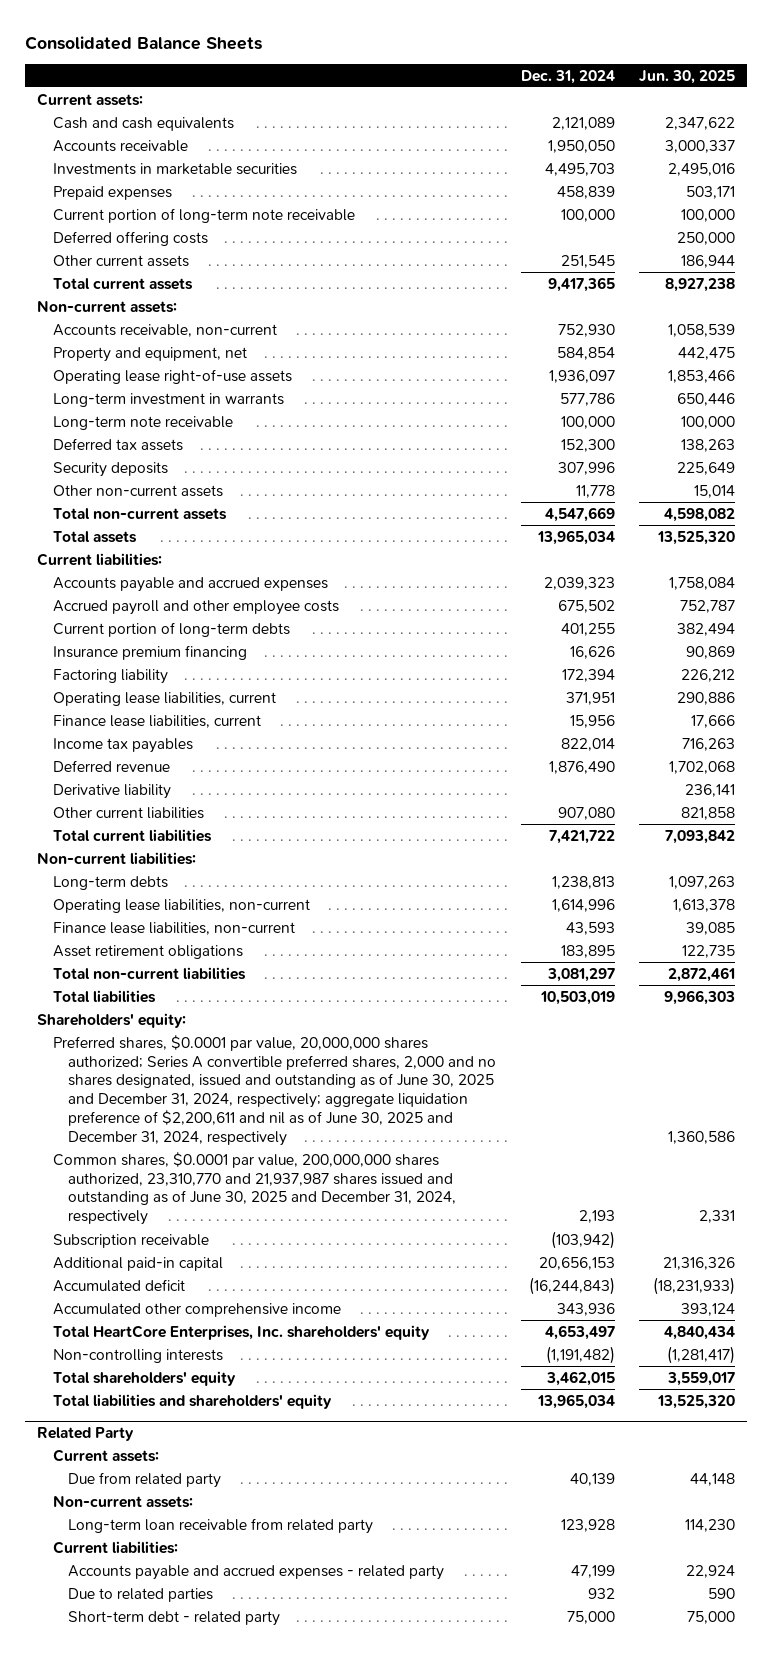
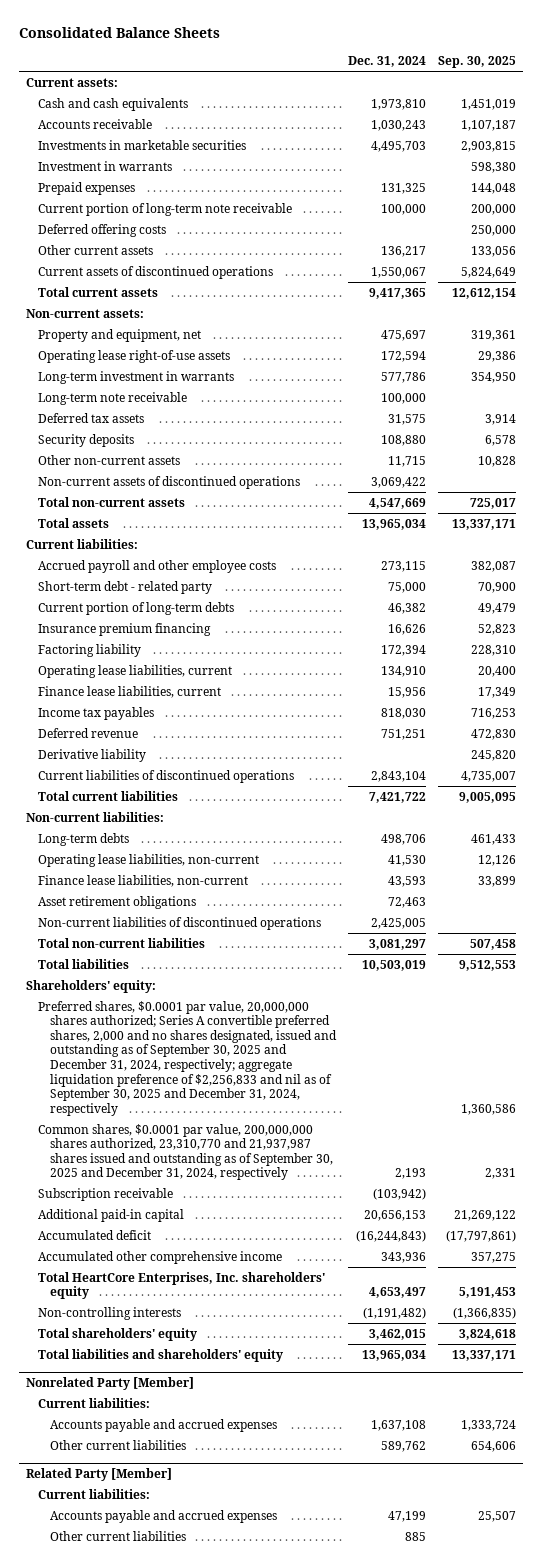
- | Dec. 31, 2024 | Jun. 30, 2025
+ | Dec. 31, 2024 | Sep. 30, 2025
- Cash and cash equivalents | 2,121,089 | 2,347,622
- Accounts receivable | 1,950,050 | 3,000,337
+ Cash and cash equivalents | 1,973,810 | 1,451,019
+ Accounts receivable | 1,030,243 | 1,107,187
- Prepaid expenses | 458,839 | 503,171
+ Investment in warrants | | 598,380
+ Prepaid expenses | 131,325 | 144,048
- Other current assets | 251,545 | 186,944
+ Other current assets | 136,217 | 133,056
+ Current assets of discontinued operations | 1,550,067 | 5,824,649
- Accounts receivable, non-current | 752,930 | 1,058,539
- Property and equipment, net | 584,854 | 442,475
- Operating lease right-of-use assets | 1,936,097 | 1,853,466
+ Property and equipment, net | 475,697 | 319,361
+ Operating lease right-of-use assets | 172,594 | 29,386
- Deferred tax assets | 152,300 | 138,263
- Security deposits | 307,996 | 225,649
- Other non-current assets | 11,778 | 15,014
+ Deferred tax assets | 31,575 | 3,914
+ Security deposits | 108,880 | 6,578
+ Other non-current assets | 11,715 | 10,828
+ Non-current assets of discontinued operations | 3,069,422 |
- Accounts payable and accrued expenses | 2,039,323 | 1,758,084
- Accrued payroll and other employee costs | 675,502 | 752,787
- Current portion of long-term debts | 401,255 | 382,494
+ Accrued payroll and other employee costs | 273,115 | 382,087
+ Short-term debt - related party | 75,000 | 70,900
+ Current portion of long-term debts | 46,382 | 49,479
- Operating lease liabilities, current | 371,951 | 290,886
+ Operating lease liabilities, current | 134,910 | 20,400
- Income tax payables | 822,014 | 716,263
- Deferred revenue | 1,876,490 | 1,702,068
+ Income tax payables | 818,030 | 716,253
+ Deferred revenue | 751,251 | 472,830
- Other current liabilities | 907,080 | 821,858
+ Current liabilities of discontinued operations | 2,843,104 | 4,735,007
- Long-term debts | 1,238,813 | 1,097,263
- Operating lease liabilities, non-current | 1,614,996 | 1,613,378
+ Long-term debts | 498,706 | 461,433
+ Operating lease liabilities, non-current | 41,530 | 12,126
- Asset retirement obligations | 183,895 | 122,735
+ Asset retirement obligations | 72,463 |
+ Non-current liabilities of discontinued operations | 2,425,005 |
- Preferred shares, $0.0001 par value, 20,000,000 shares authorized; Series A convertible preferred shares, 2,000 and no shares designated, issued and outstanding as of June 30, 2025 and December 31, 2024, respectively; aggregate liquidation preference of $2,200,611 and nil as of June 30, 2025 and December 31, 2024, respectively | | 1,360,586
- Common shares, $0.0001 par value, 200,000,000 shares authorized, 23,310,770 and 21,937,987 shares issued and outstanding as of June 30, 2025 and December 31, 2024, respectively | 2,193 | 2,331
+ Preferred shares, $0.0001 par value, 20,000,000 shares authorized; Series A convertible preferred shares, 2,000 and no shares designated, issued and outstanding as of September 30, 2025 and December 31, 2024, respectively; aggregate liquidation preference of $2,256,833 and nil as of September 30, 2025 and December 31, 2024, respectively | | 1,360,586
+ Common shares, $0.0001 par value, 200,000,000 shares authorized, 23,310,770 and 21,937,987 shares issued and outstanding as of September 30, 2025 and December 31, 2024, respectively | 2,193 | 2,331
- Related Party
- Current assets:
- Due from related party | 40,139 | 44,148
- Non-current assets:
- Long-term loan receivable from related party | 123,928 | 114,230
+ Nonrelated Party [Member]
- Accounts payable and accrued expenses - related party | 47,199 | 22,924
- Due to related parties | 932 | 590
- Short-term debt - related party | 75,000 | 75,000
+ Accounts payable and accrued expenses | 1,637,108 | 1,333,724
+ Other current liabilities | 589,762 | 654,606
+ Related Party [Member]
+ Current liabilities:
+ Accounts payable and accrued expenses | 47,199 | 25,507
+ Other current liabilities | 885 |

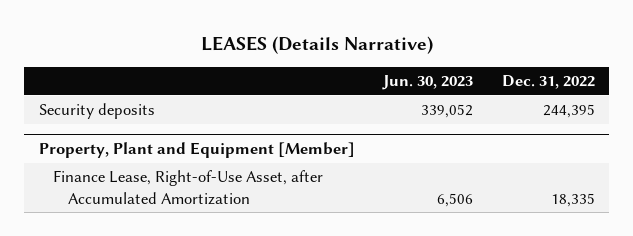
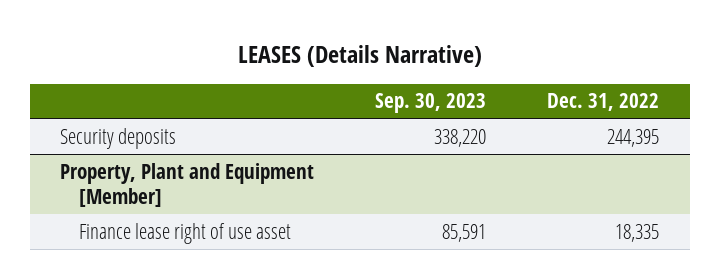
- | Jun. 30, 2023 | Dec. 31, 2022
+ | Sep. 30, 2023 | Dec. 31, 2022
@ Property, Plant and Equipment [Member]
- Finance Lease, Right-of-Use Asset, after Accumulated Amortization | 6,506 | 18,335
+ Finance lease right of use asset | 85,591 | 18,335

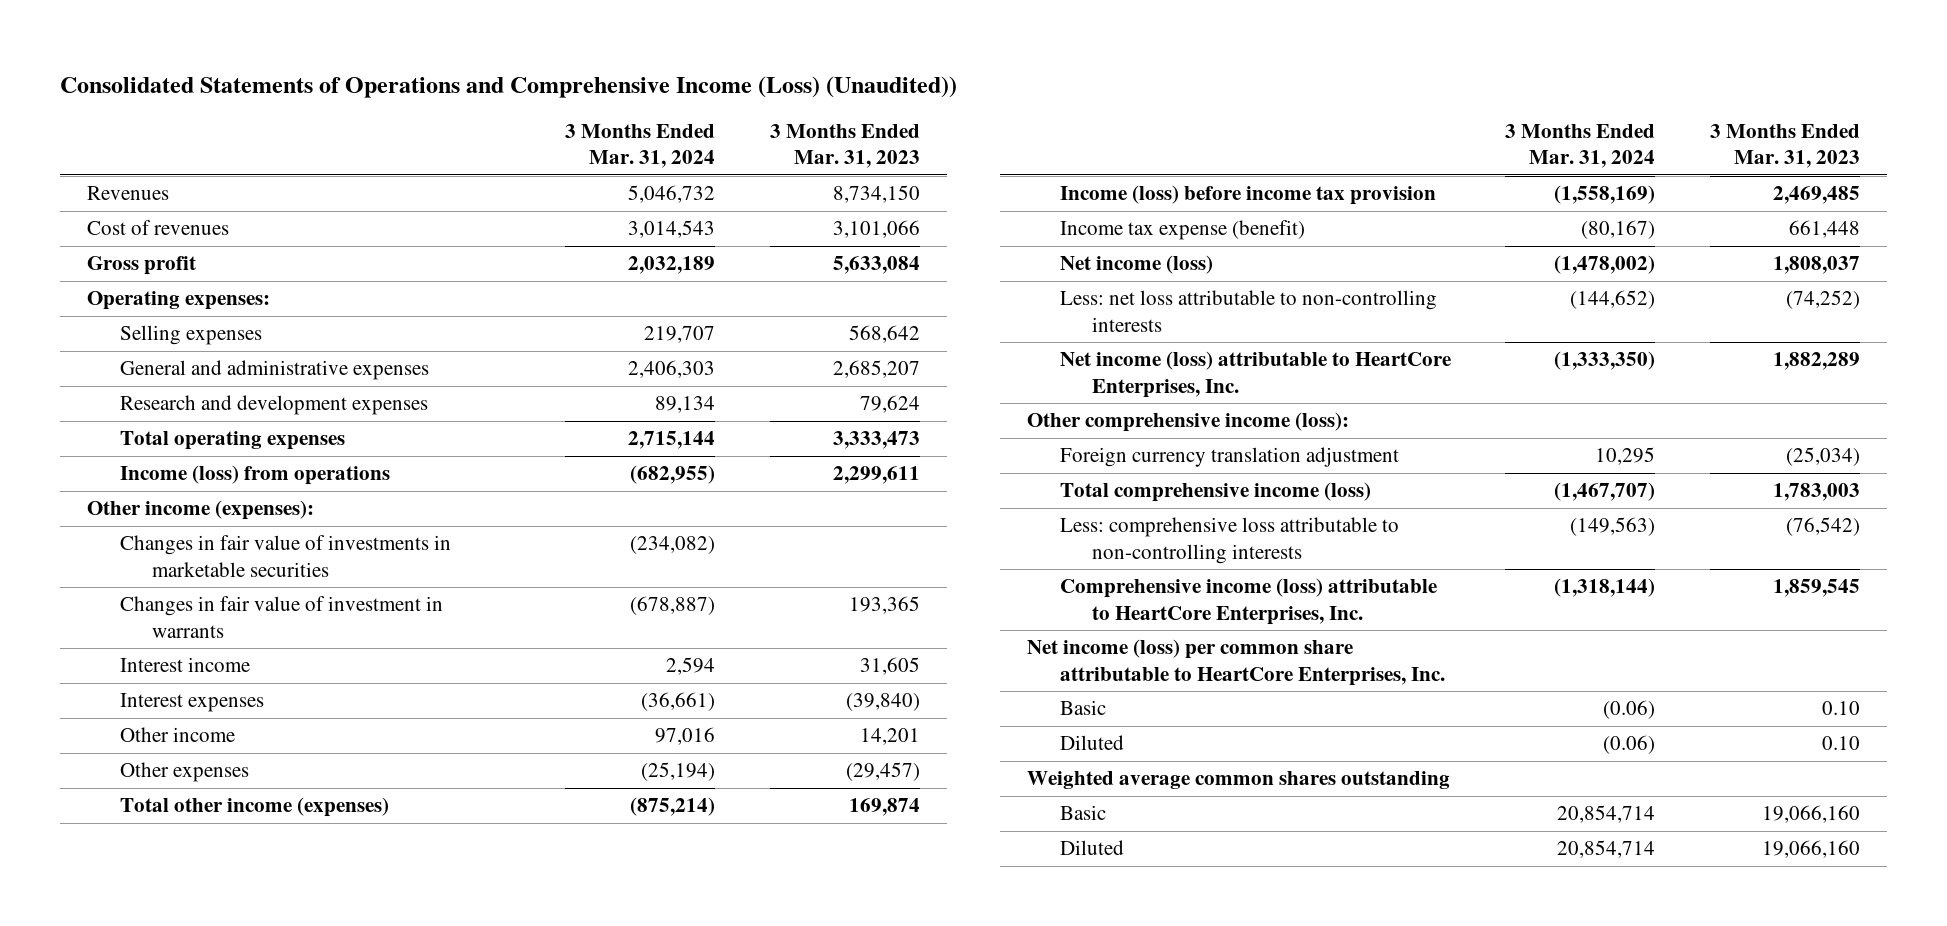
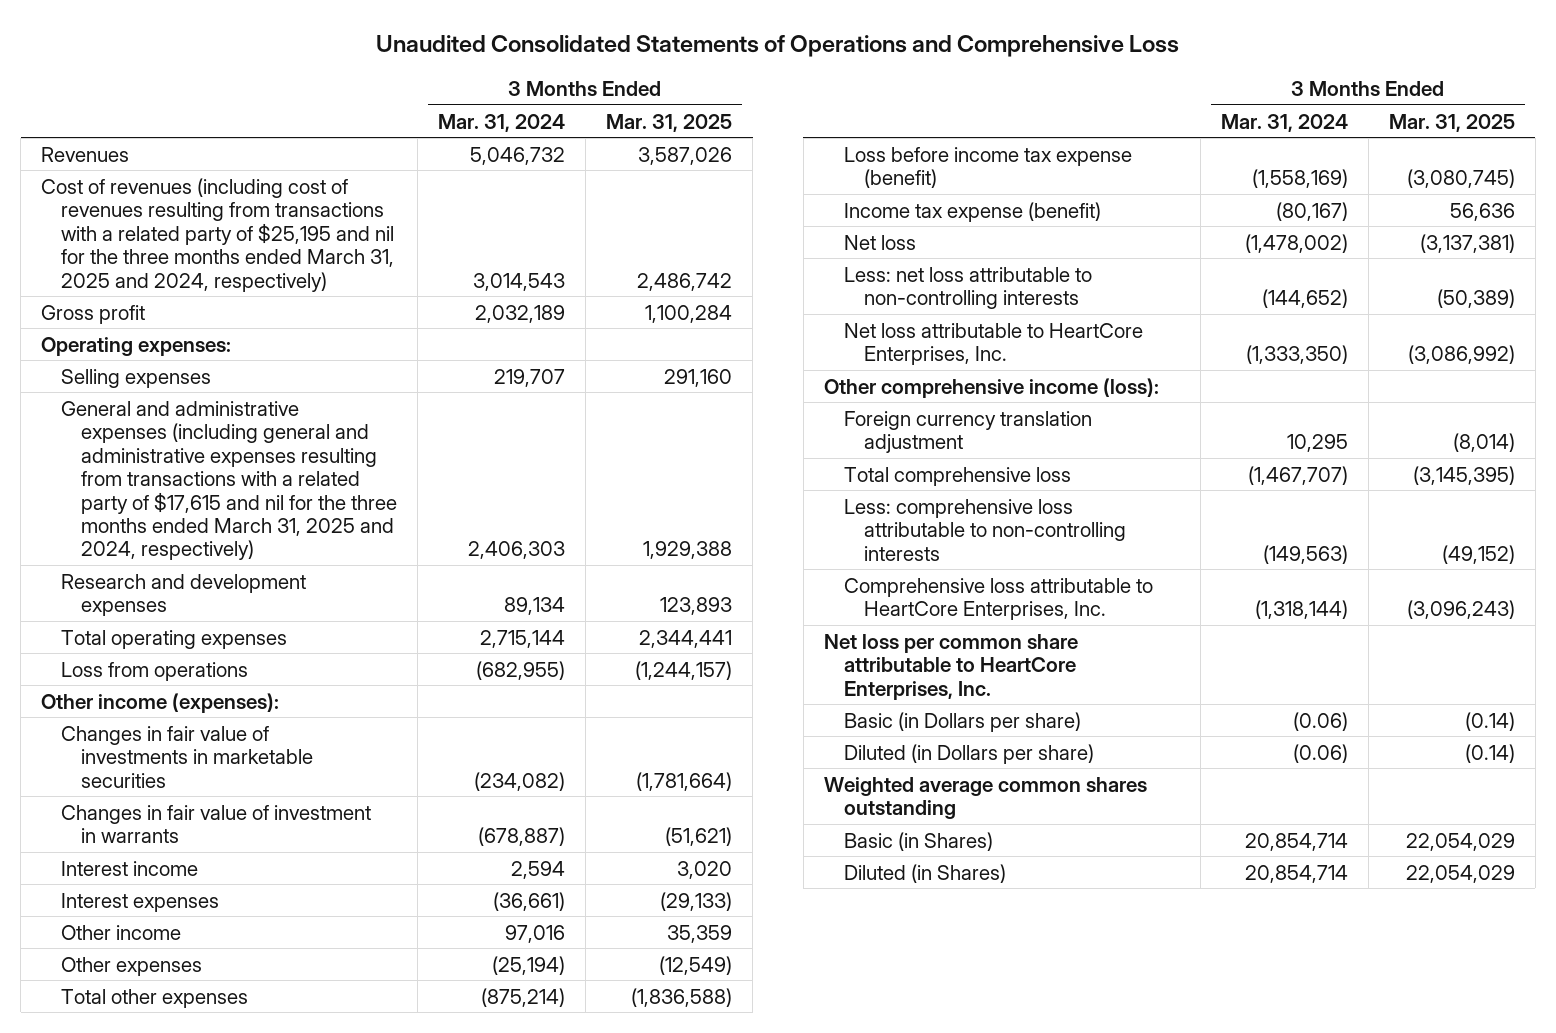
- Consolidated Statements of Operations and Comprehensive Income (Loss) (Unaudited))
+ Unaudited Consolidated Statements of Operations and Comprehensive Loss
- | 3 Months Ended Mar. 31, 2024 | 3 Months Ended Mar. 31, 2023
+ | 3 Months Ended Mar. 31, 2024 | 3 Months Ended Mar. 31, 2025
- Cost of revenues | 3,014,543 | 3,101,066
+ Cost of revenues (including cost of revenues resulting from transactions with a related party of $25,195 and nil for the three months ended March 31, 2025 and 2024, respectively) | 3,014,543 | 2,486,742
- General and administrative expenses | 2,406,303 | 2,685,207
+ General and administrative expenses (including general and administrative expenses resulting from transactions with a related party of $17,615 and nil for the three months ended March 31, 2025 and 2024, respectively) | 2,406,303 | 1,929,388
- Income (loss) from operations | (682,955) | 2,299,611
+ Loss from operations | (682,955) | (1,244,157)
- Total other income (expenses) | (875,214) | 169,874
- Income (loss) before income tax provision | (1,558,169) | 2,469,485
+ Total other expenses | (875,214) | (1,836,588)
+ Loss before income tax expense (benefit) | (1,558,169) | (3,080,745)
- Net income (loss) | (1,478,002) | 1,808,037
+ Net loss | (1,478,002) | (3,137,381)
- Net income (loss) attributable to HeartCore Enterprises, Inc. | (1,333,350) | 1,882,289
+ Net loss attributable to HeartCore Enterprises, Inc. | (1,333,350) | (3,086,992)
- Total comprehensive income (loss) | (1,467,707) | 1,783,003
+ Total comprehensive loss | (1,467,707) | (3,145,395)
- Comprehensive income (loss) attributable to HeartCore Enterprises, Inc. | (1,318,144) | 1,859,545
- Net income (loss) per common share attributable to HeartCore Enterprises, Inc.
- Basic | (0.06) | 0.10
- Diluted | (0.06) | 0.10
+ Comprehensive loss attributable to HeartCore Enterprises, Inc. | (1,318,144) | (3,096,243)
+ Net loss per common share attributable to HeartCore Enterprises, Inc.
+ Basic (in Dollars per share) | (0.06) | (0.14)
+ Diluted (in Dollars per share) | (0.06) | (0.14)
- Basic | 20,854,714 | 19,066,160
- Diluted | 20,854,714 | 19,066,160
+ Basic (in Shares) | 20,854,714 | 22,054,029
+ Diluted (in Shares) | 20,854,714 | 22,054,029

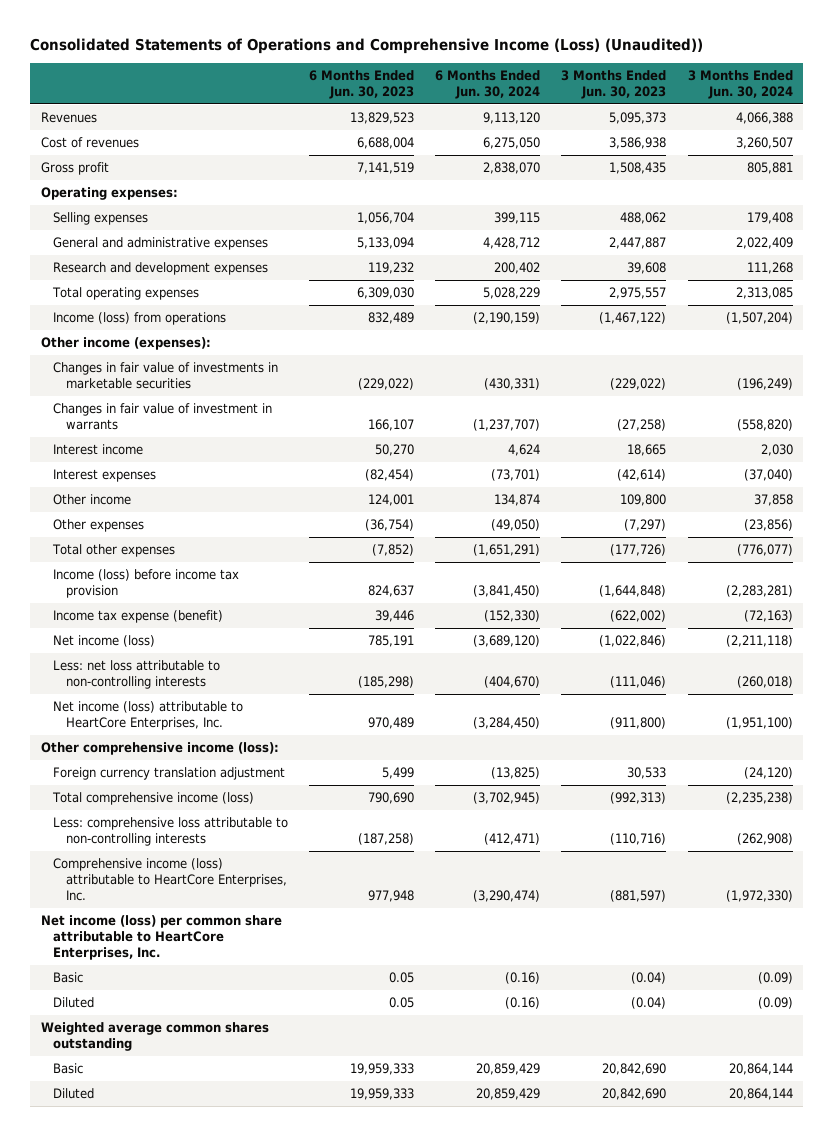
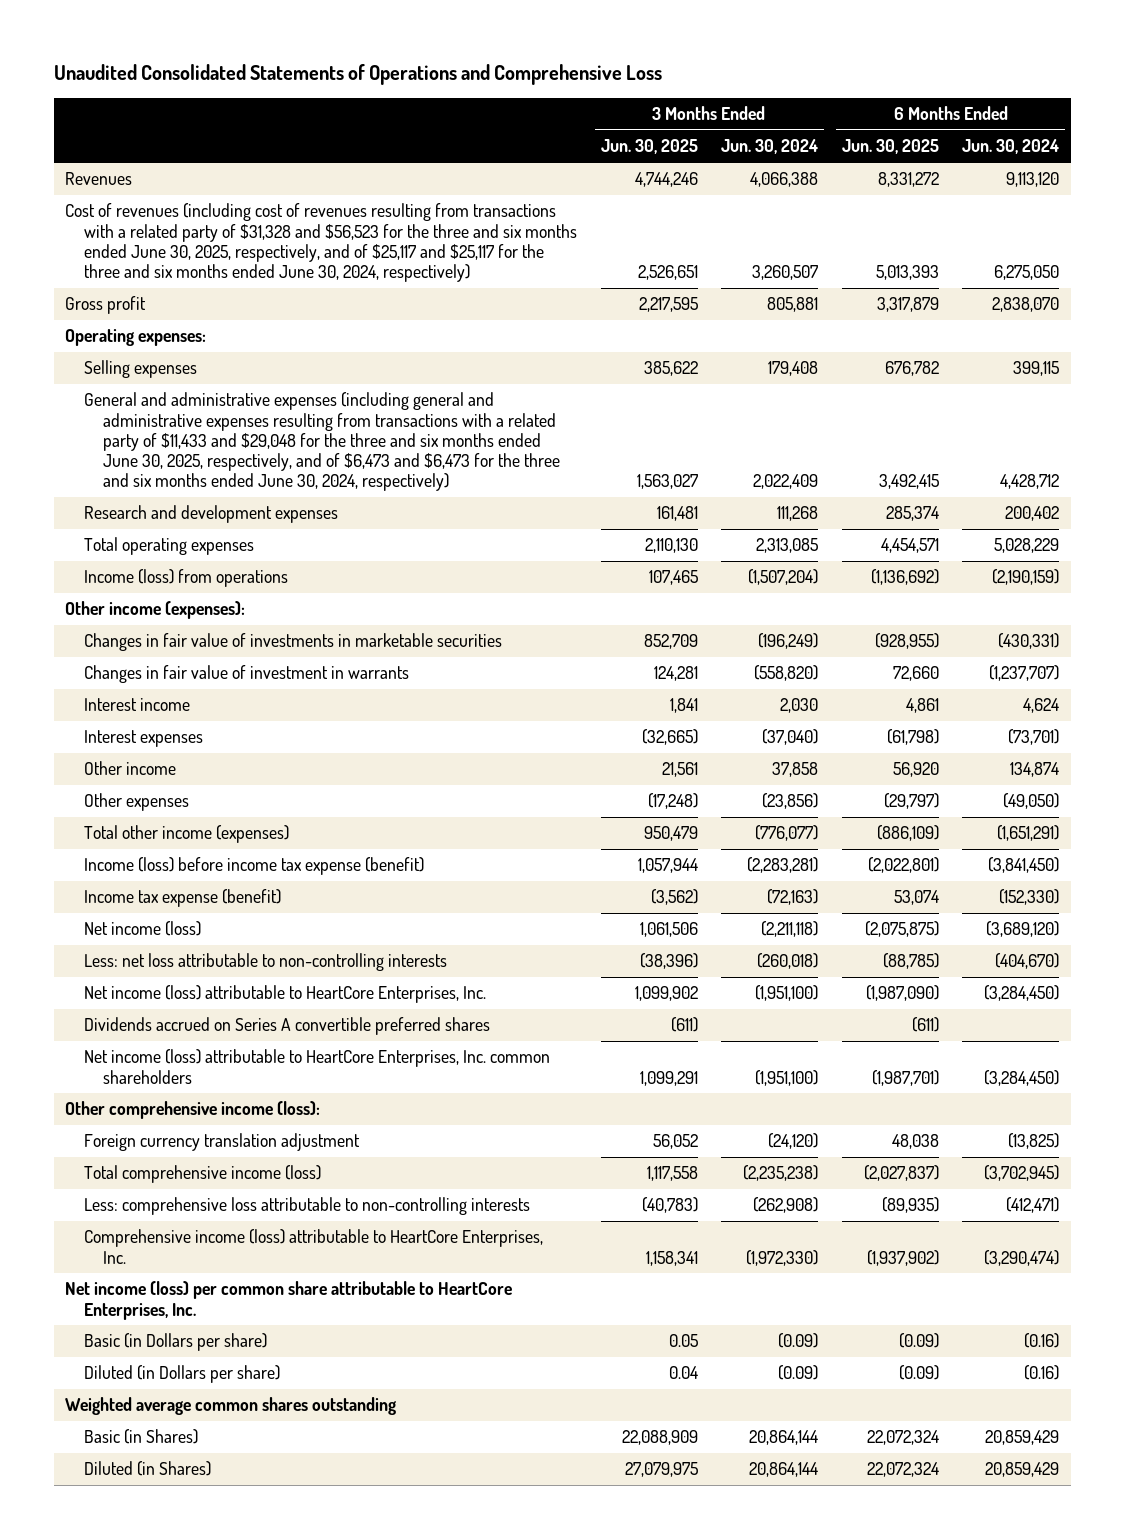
- Consolidated Statements of Operations and Comprehensive Income (Loss) (Unaudited))
+ Unaudited Consolidated Statements of Operations and Comprehensive Loss
- | 6 Months Ended Jun. 30, 2023 | 6 Months Ended Jun. 30, 2024 | 3 Months Ended Jun. 30, 2023 | 3 Months Ended Jun. 30, 2024
+ | 3 Months Ended Jun. 30, 2025 | 3 Months Ended Jun. 30, 2024 | 6 Months Ended Jun. 30, 2025 | 6 Months Ended Jun. 30, 2024
- Cost of revenues | 6,688,004 | 6,275,050 | 3,586,938 | 3,260,507
+ Cost of revenues (including cost of revenues resulting from transactions with a related party of $31,328 and $56,523 for the three and six months ended June 30, 2025, respectively, and of $25,117 and $25,117 for the three and six months ended June 30, 2024, respectively) | 2,526,651 | 3,260,507 | 5,013,393 | 6,275,050
- General and administrative expenses | 5,133,094 | 4,428,712 | 2,447,887 | 2,022,409
+ General and administrative expenses (including general and administrative expenses resulting from transactions with a related party of $11,433 and $29,048 for the three and six months ended June 30, 2025, respectively, and of $6,473 and $6,473 for the three and six months ended June 30, 2024, respectively) | 1,563,027 | 2,022,409 | 3,492,415 | 4,428,712
- Total other expenses | (7,852) | (1,651,291) | (177,726) | (776,077)
- Income (loss) before income tax provision | 824,637 | (3,841,450) | (1,644,848) | (2,283,281)
+ Total other income (expenses) | 950,479 | (776,077) | (886,109) | (1,651,291)
+ Income (loss) before income tax expense (benefit) | 1,057,944 | (2,283,281) | (2,022,801) | (3,841,450)
+ Dividends accrued on Series A convertible preferred shares | (611) | | (611) |
+ Net income (loss) attributable to HeartCore Enterprises, Inc. common shareholders | 1,099,291 | (1,951,100) | (1,987,701) | (3,284,450)
- Basic | 0.05 | (0.16) | (0.04) | (0.09)
- Diluted | 0.05 | (0.16) | (0.04) | (0.09)
+ Basic (in Dollars per share) | 0.05 | (0.09) | (0.09) | (0.16)
+ Diluted (in Dollars per share) | 0.04 | (0.09) | (0.09) | (0.16)
- Basic | 19,959,333 | 20,859,429 | 20,842,690 | 20,864,144
- Diluted | 19,959,333 | 20,859,429 | 20,842,690 | 20,864,144
+ Basic (in Shares) | 22,088,909 | 20,864,144 | 22,072,324 | 20,859,429
+ Diluted (in Shares) | 27,079,975 | 20,864,144 | 22,072,324 | 20,859,429

